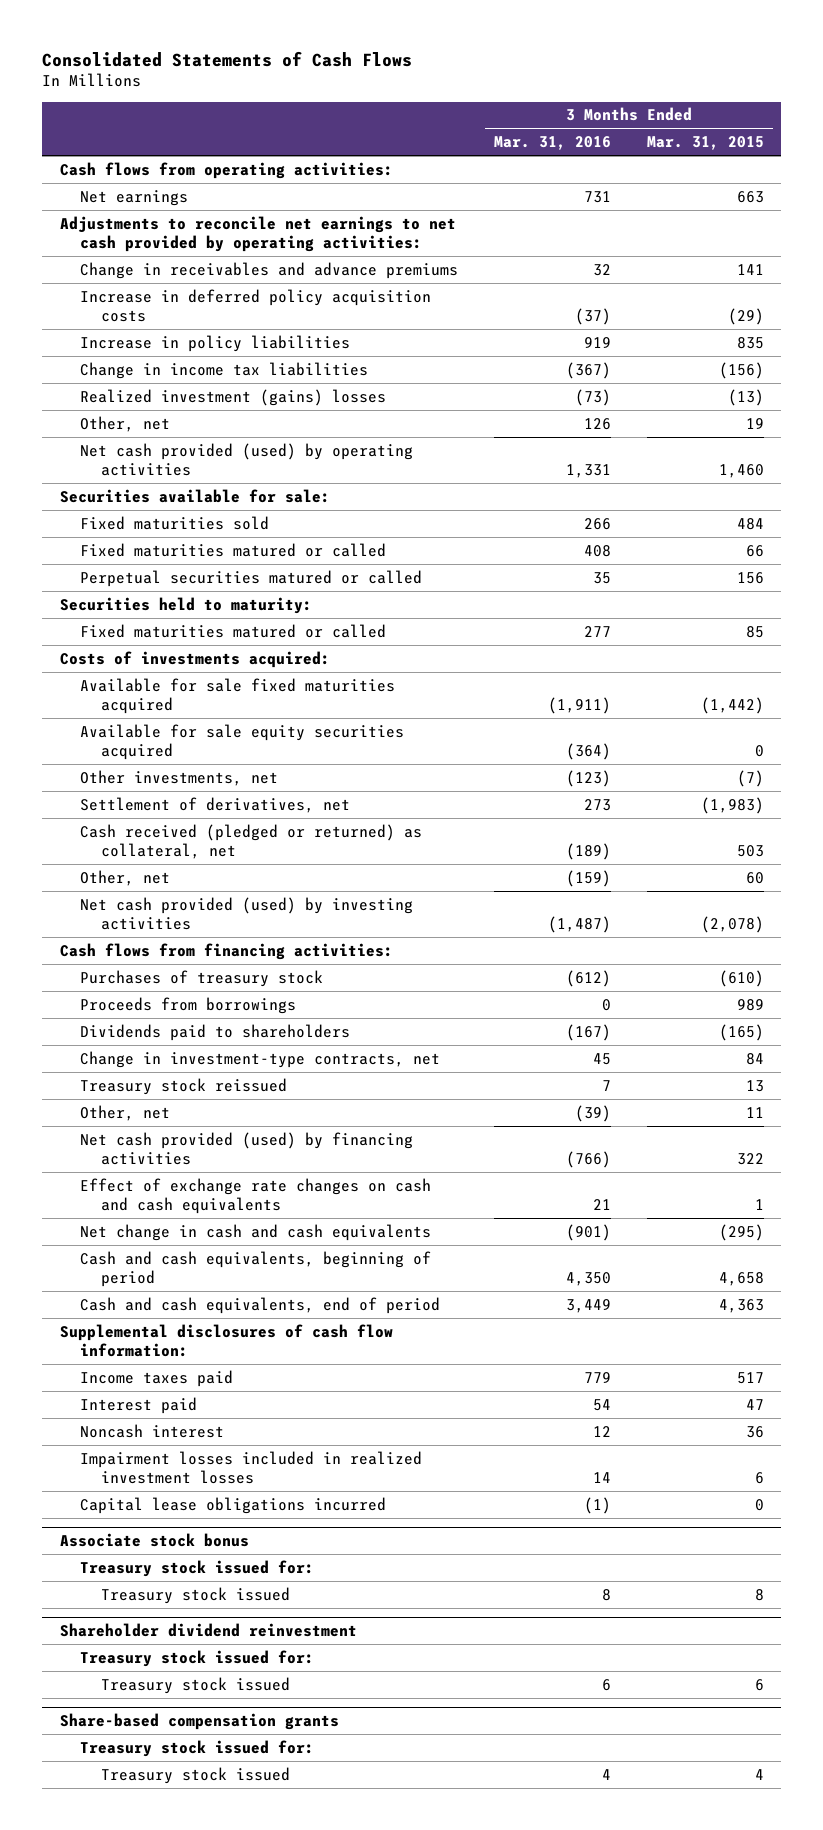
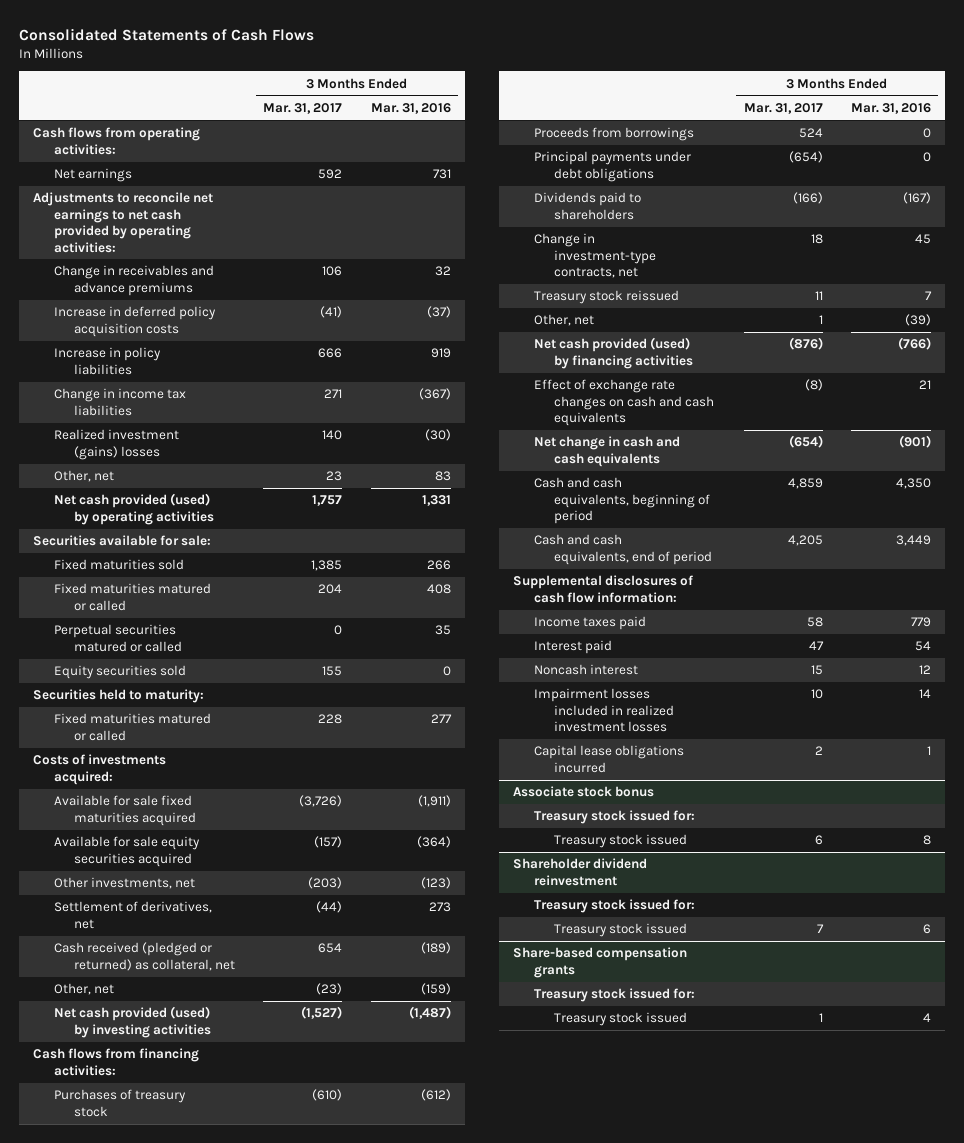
- | 3 Months Ended Mar. 31, 2016 | 3 Months Ended Mar. 31, 2015
+ | 3 Months Ended Mar. 31, 2017 | 3 Months Ended Mar. 31, 2016
- Realized investment (gains) losses | (73) | (13)
- Other, net | 126 | 19
+ Realized investment (gains) losses | 140 | (30)
+ Other, net | 23 | 83
+ Equity securities sold | 155 | 0
+ Principal payments under debt obligations | (654) | 0
- Capital lease obligations incurred | (1) | 0
+ Capital lease obligations incurred | 2 | 1

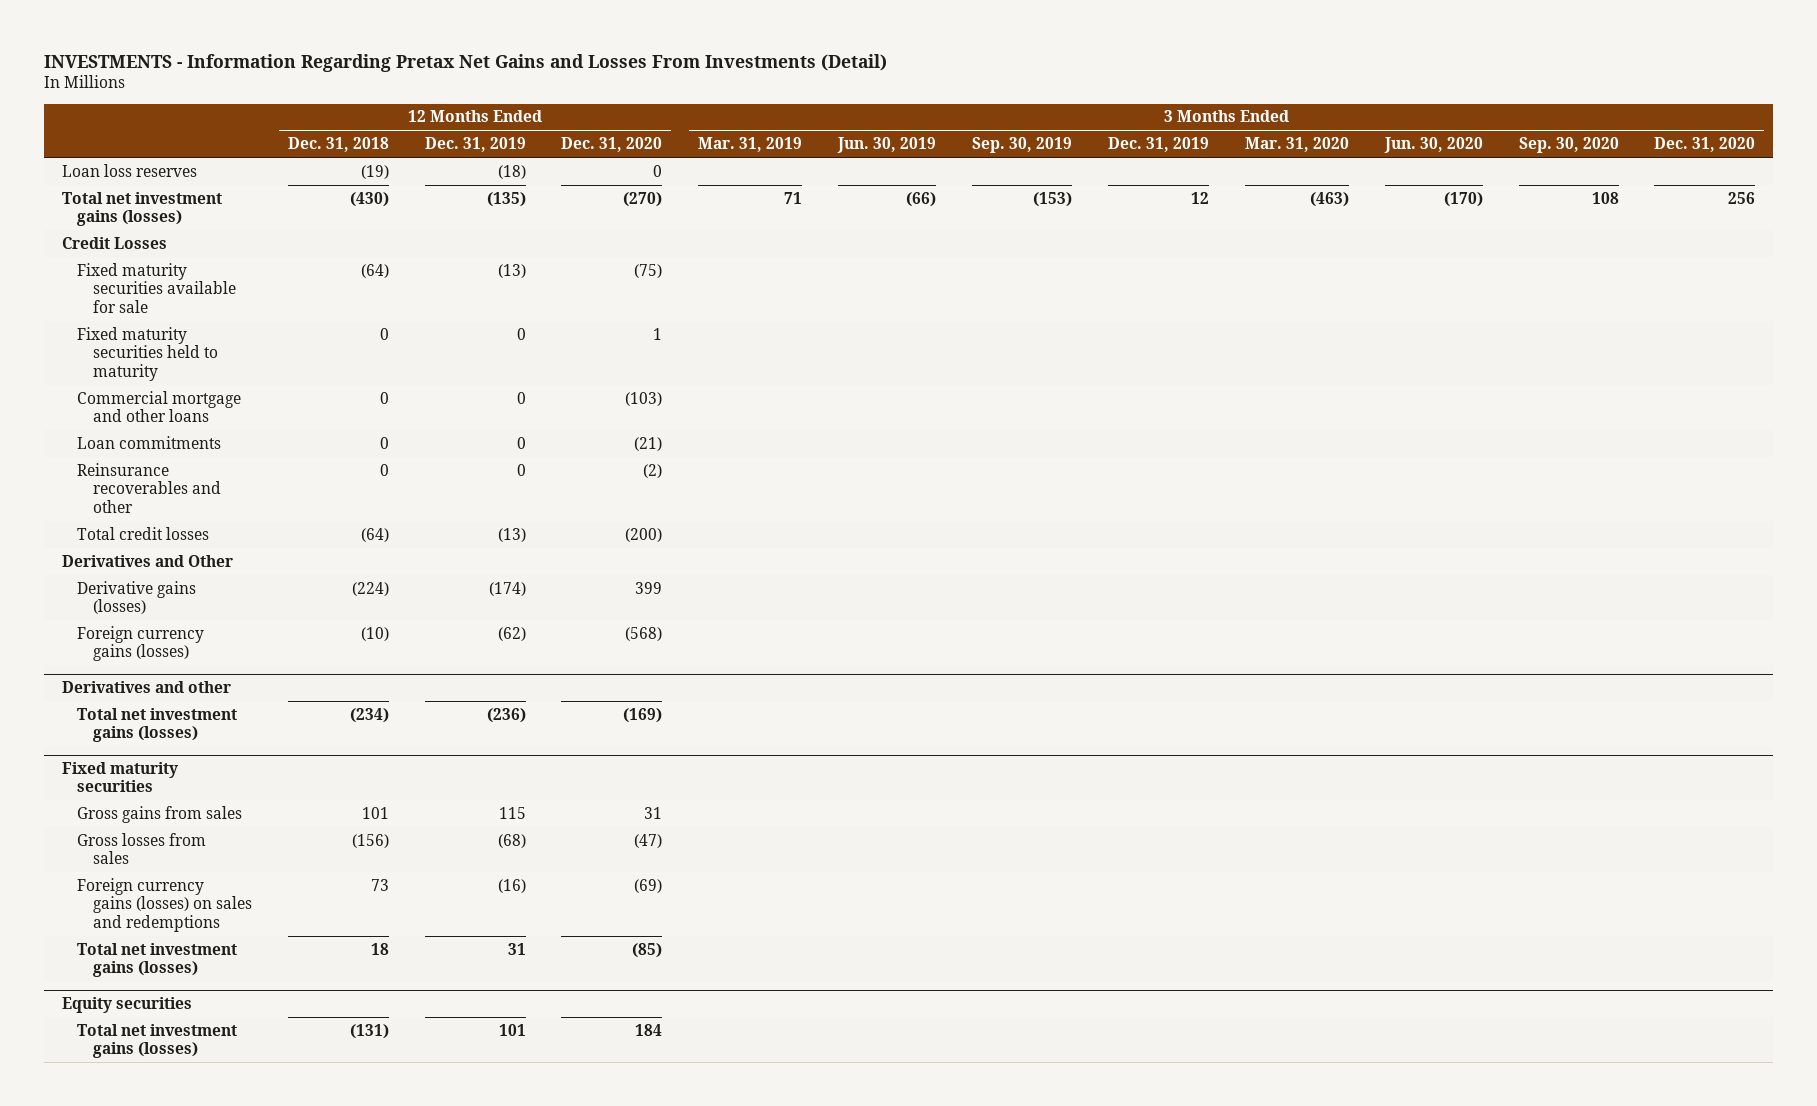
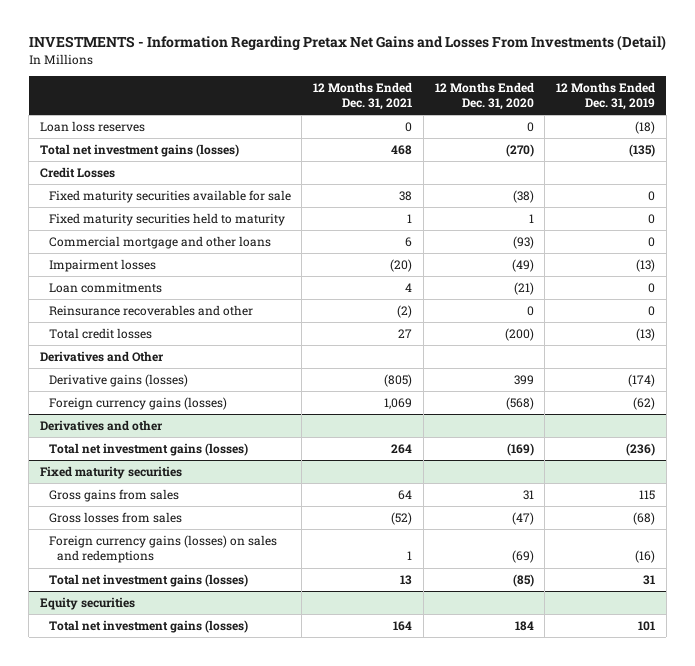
- | 12 Months Ended Dec. 31, 2018 | 12 Months Ended Dec. 31, 2019 | 12 Months Ended Dec. 31, 2020 | 3 Months Ended Mar. 31, 2019 | 3 Months Ended Jun. 30, 2019 | 3 Months Ended Sep. 30, 2019 | 3 Months Ended Dec. 31, 2019 | 3 Months Ended Mar. 31, 2020 | 3 Months Ended Jun. 30, 2020 | 3 Months Ended Sep. 30, 2020 | 3 Months Ended Dec. 31, 2020
+ | 12 Months Ended Dec. 31, 2021 | 12 Months Ended Dec. 31, 2020 | 12 Months Ended Dec. 31, 2019
- Fixed maturity securities available for sale | (64) | (13) | (75) | | | | | | | |
+ Fixed maturity securities available for sale | 38 | (38) | 0
- Commercial mortgage and other loans | 0 | 0 | (103) | | | | | | | |
+ Commercial mortgage and other loans | 6 | (93) | 0
+ Impairment losses | (20) | (49) | (13)
- Reinsurance recoverables and other | 0 | 0 | (2) | | | | | | | |
+ Reinsurance recoverables and other | (2) | 0 | 0

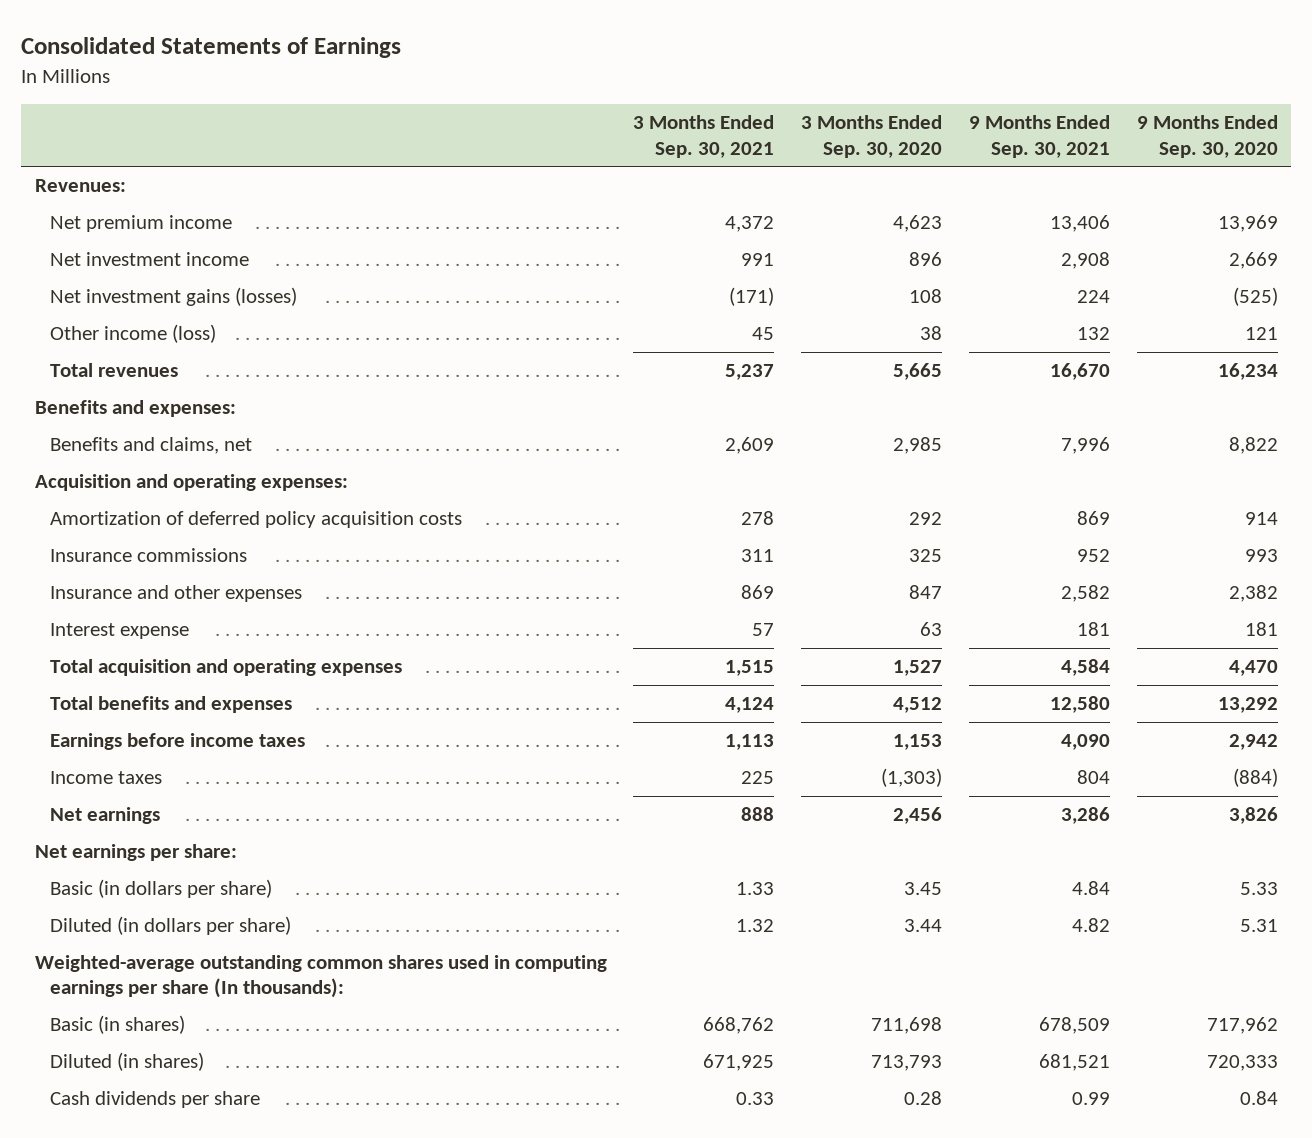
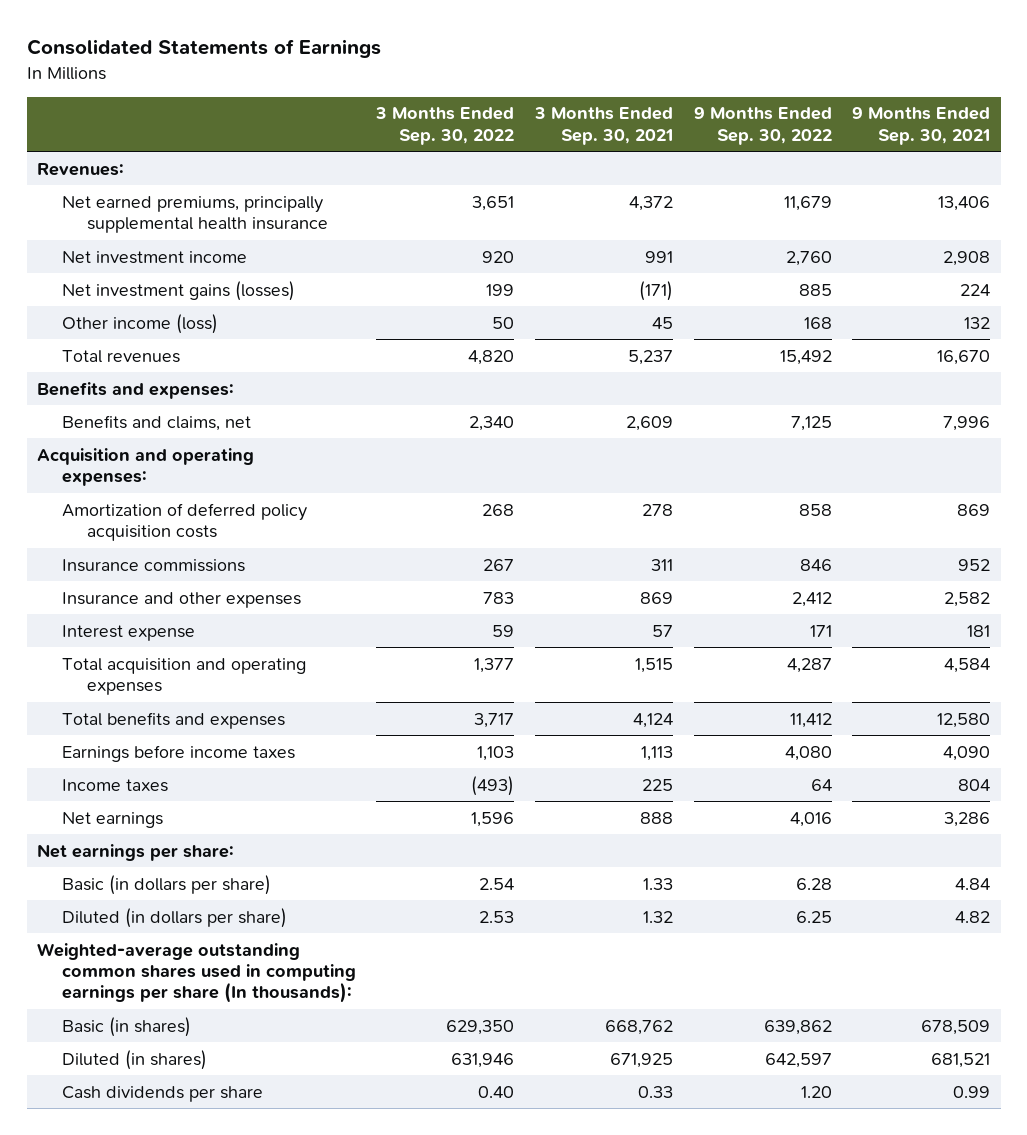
- | 3 Months Ended Sep. 30, 2021 | 3 Months Ended Sep. 30, 2020 | 9 Months Ended Sep. 30, 2021 | 9 Months Ended Sep. 30, 2020
+ | 3 Months Ended Sep. 30, 2022 | 3 Months Ended Sep. 30, 2021 | 9 Months Ended Sep. 30, 2022 | 9 Months Ended Sep. 30, 2021
- Net premium income | 4,372 | 4,623 | 13,406 | 13,969
+ Net earned premiums, principally supplemental health insurance | 3,651 | 4,372 | 11,679 | 13,406

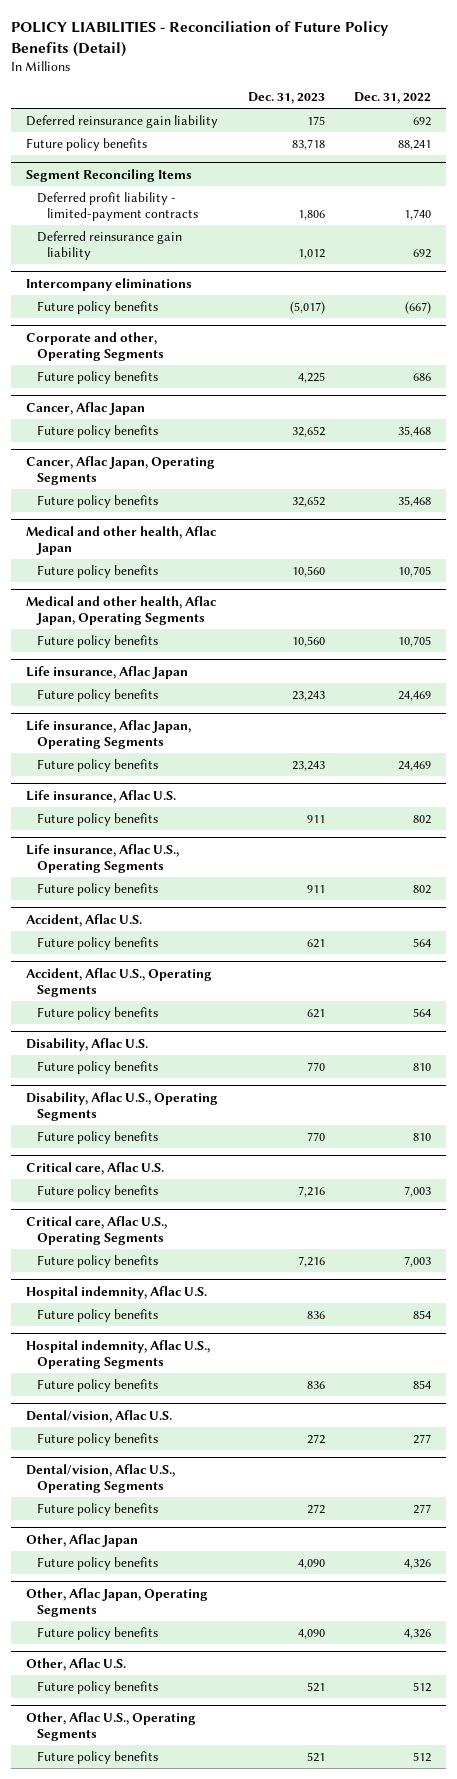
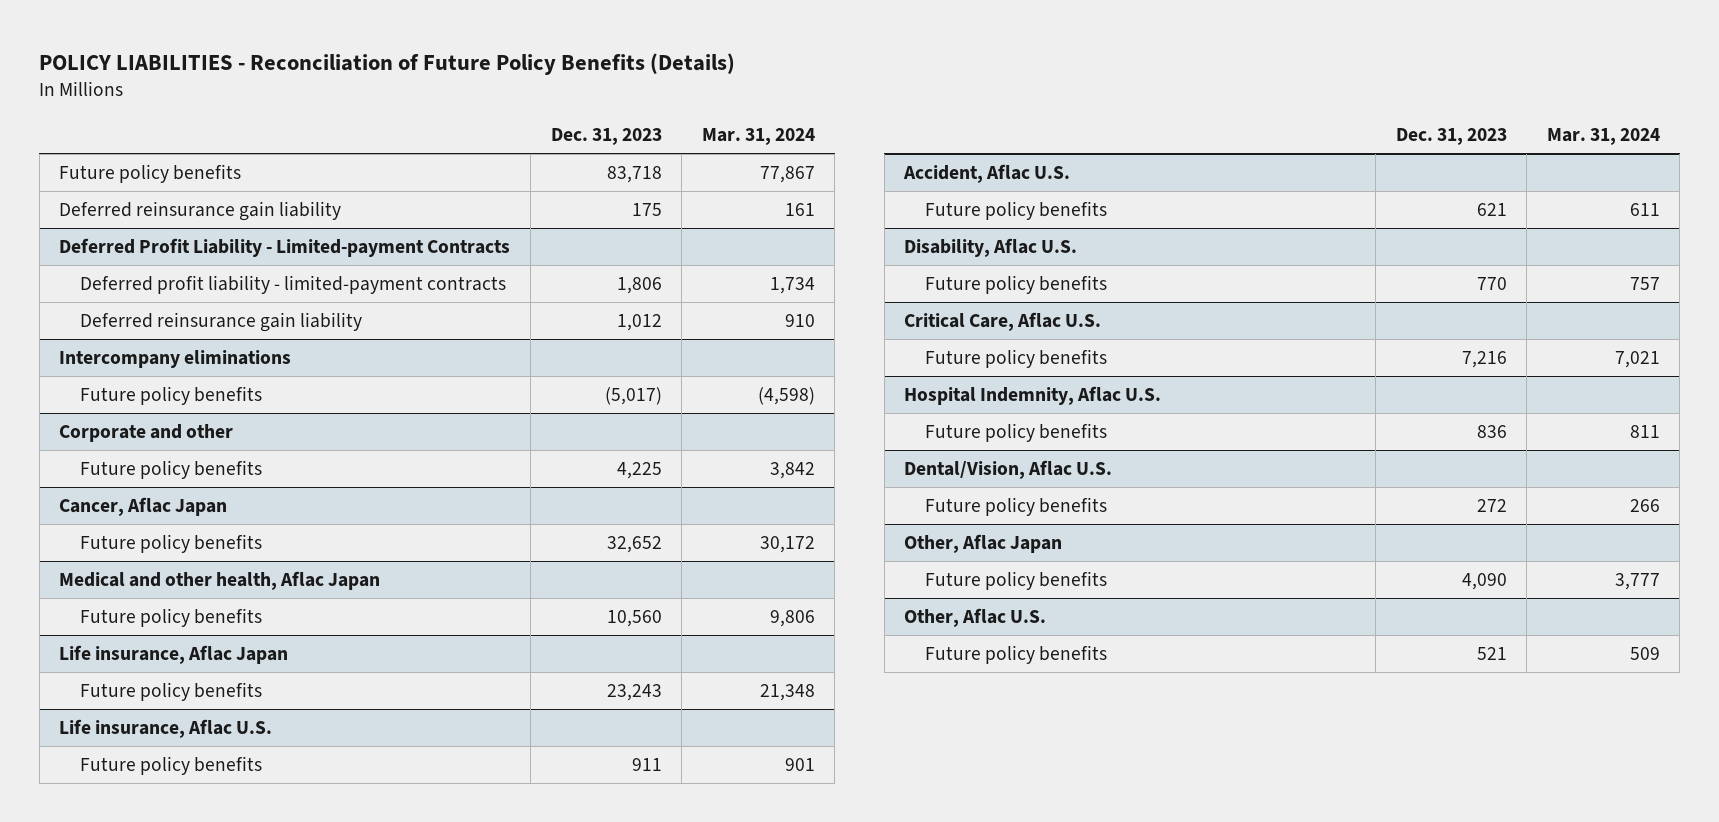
- POLICY LIABILITIES - Reconciliation of Future Policy Benefits (Detail)
+ POLICY LIABILITIES - Reconciliation of Future Policy Benefits (Details)
- | Dec. 31, 2023 | Dec. 31, 2022
+ | Dec. 31, 2023 | Mar. 31, 2024
- Segment Reconciling Items
moved down: Deferred reinsurance gain liability | 175 | 161
+ Deferred Profit Liability - Limited-payment Contracts
- Corporate and other, Operating Segments
+ Corporate and other
- Cancer, Aflac Japan, Operating Segments
- Future policy benefits | 32,652 | 35,468
- Medical and other health, Aflac Japan, Operating Segments
- Future policy benefits | 10,560 | 10,705
- Life insurance, Aflac Japan, Operating Segments
- Future policy benefits | 23,243 | 24,469
- Life insurance, Aflac U.S., Operating Segments
- Future policy benefits | 911 | 802
- Accident, Aflac U.S., Operating Segments
- Future policy benefits | 621 | 564
- Disability, Aflac U.S., Operating Segments
- Future policy benefits | 770 | 810
- Critical care, Aflac U.S.
- Future policy benefits | 7,216 | 7,003
- Critical care, Aflac U.S., Operating Segments
+ Critical Care, Aflac U.S.
- Hospital indemnity, Aflac U.S.
- Future policy benefits | 836 | 854
- Hospital indemnity, Aflac U.S., Operating Segments
+ Hospital Indemnity, Aflac U.S.
- Dental/vision, Aflac U.S.
- Future policy benefits | 272 | 277
- Dental/vision, Aflac U.S., Operating Segments
+ Dental/Vision, Aflac U.S.
- Other, Aflac Japan, Operating Segments
- Future policy benefits | 4,090 | 4,326
- Other, Aflac U.S., Operating Segments
- Future policy benefits | 521 | 512

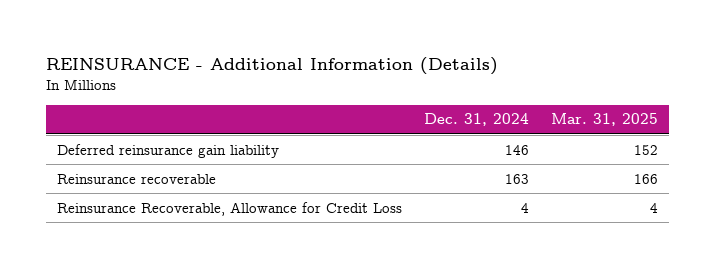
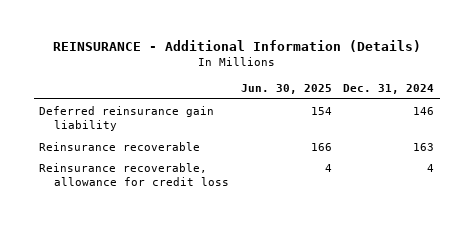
- | Dec. 31, 2024 | Mar. 31, 2025
+ | Jun. 30, 2025 | Dec. 31, 2024
- Reinsurance Recoverable, Allowance for Credit Loss | 4 | 4
+ Reinsurance recoverable, allowance for credit loss | 4 | 4

